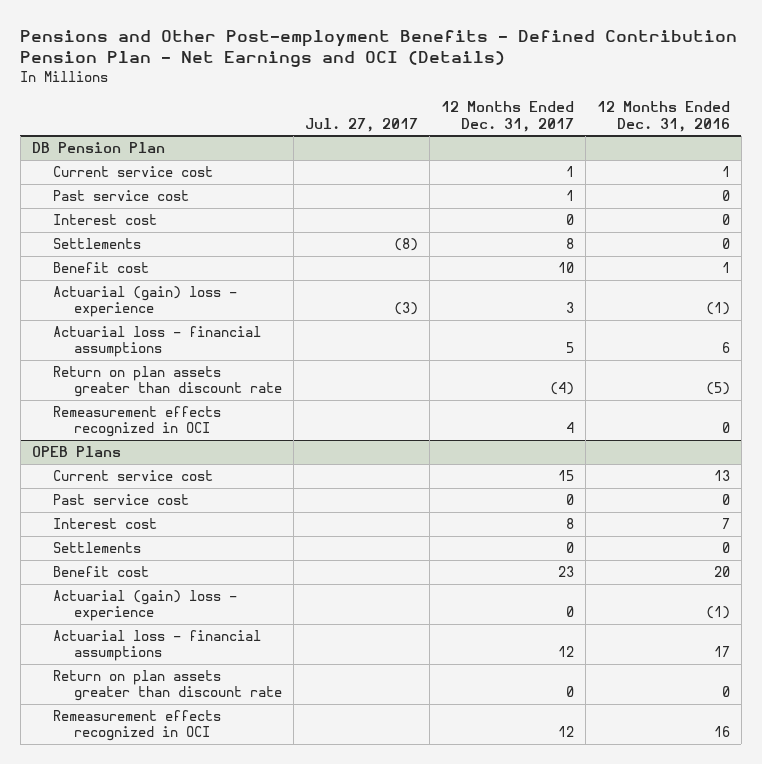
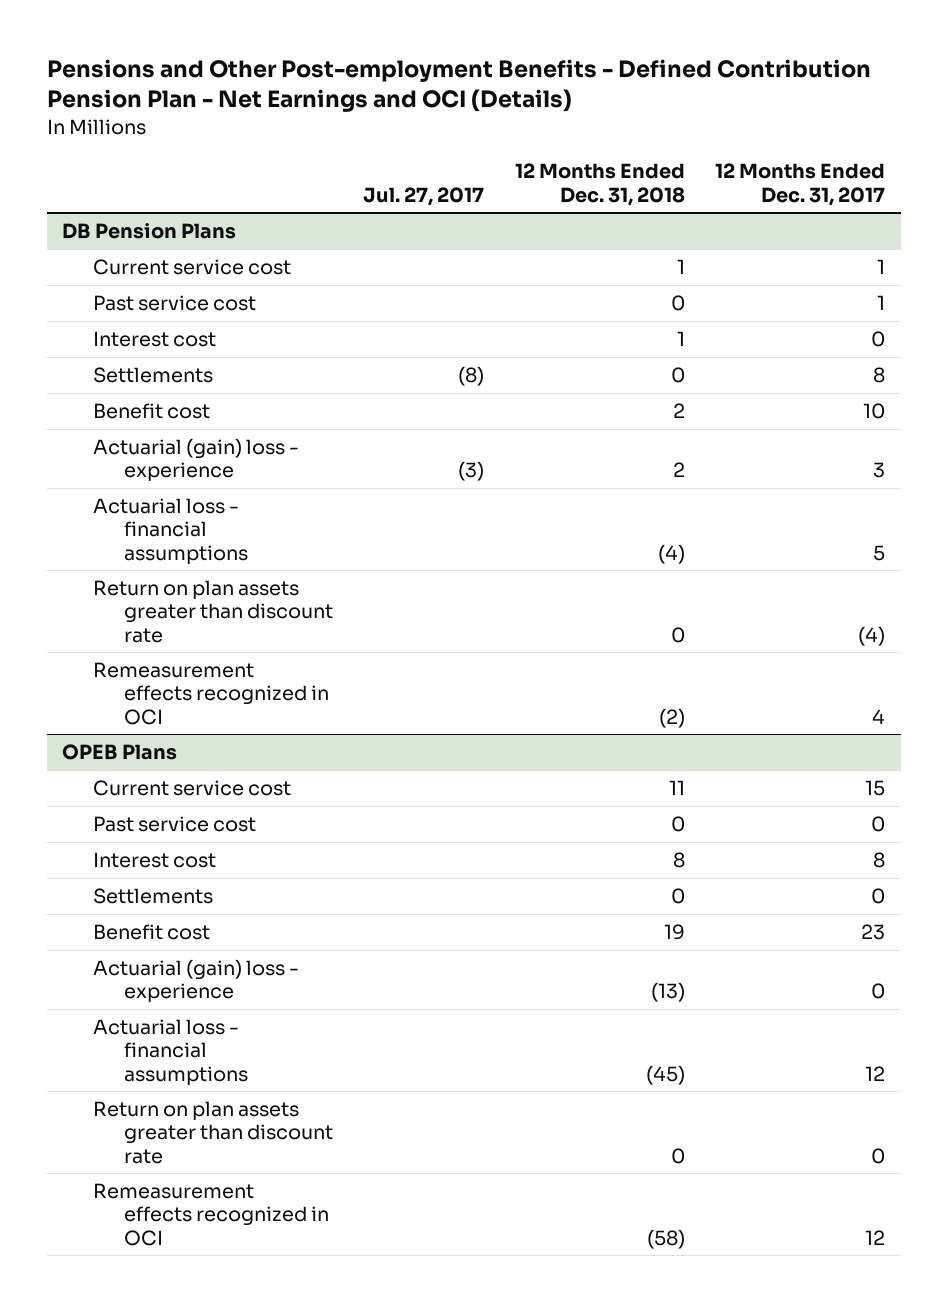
- | Jul. 27, 2017 | 12 Months Ended Dec. 31, 2017 | 12 Months Ended Dec. 31, 2016
+ | Jul. 27, 2017 | 12 Months Ended Dec. 31, 2018 | 12 Months Ended Dec. 31, 2017
- DB Pension Plan
+ DB Pension Plans

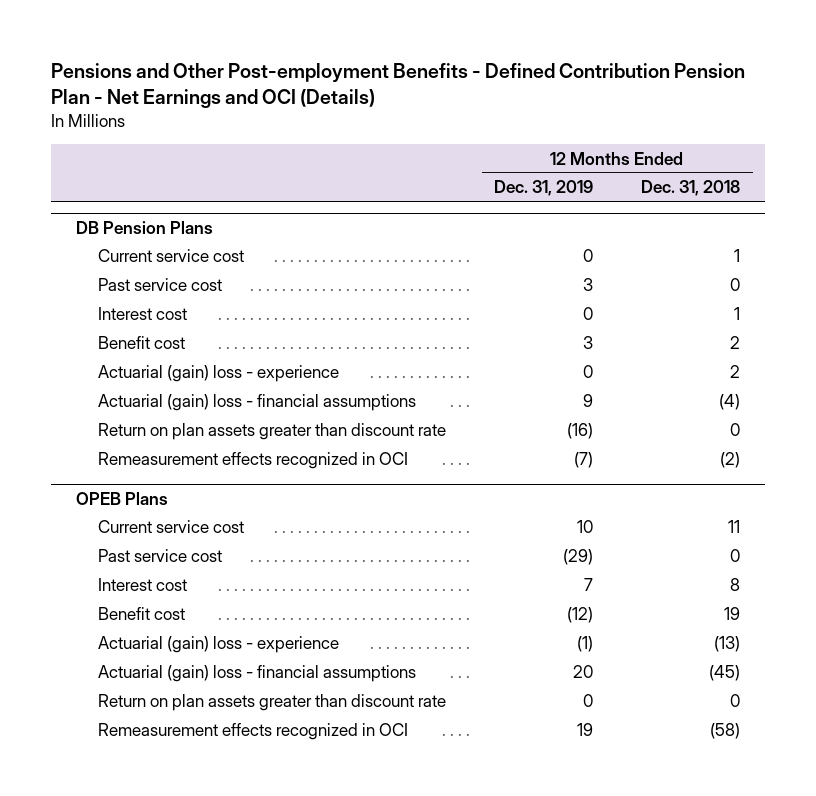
- | Jul. 27, 2017 | 12 Months Ended Dec. 31, 2018 | 12 Months Ended Dec. 31, 2017
+ | 12 Months Ended Dec. 31, 2019 | 12 Months Ended Dec. 31, 2018
@ DB Pension Plans
- Settlements | (8) | 0 | 8
- Actuarial loss - financial assumptions | | (4) | 5
+ Actuarial (gain) loss - financial assumptions | 9 | (4)
@ OPEB Plans
- Settlements | | 0 | 0
- Actuarial loss - financial assumptions | | (45) | 12
+ Actuarial (gain) loss - financial assumptions | 20 | (45)

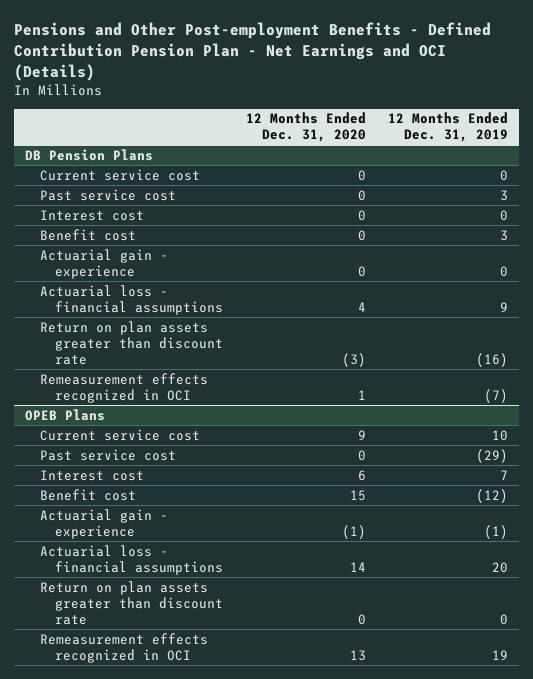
- | 12 Months Ended Dec. 31, 2019 | 12 Months Ended Dec. 31, 2018
+ | 12 Months Ended Dec. 31, 2020 | 12 Months Ended Dec. 31, 2019
@ DB Pension Plans
- Actuarial (gain) loss - experience | 0 | 2
- Actuarial (gain) loss - financial assumptions | 9 | (4)
+ Actuarial gain - experience | 0 | 0
+ Actuarial loss - financial assumptions | 4 | 9
@ OPEB Plans
- Actuarial (gain) loss - experience | (1) | (13)
- Actuarial (gain) loss - financial assumptions | 20 | (45)
+ Actuarial gain - experience | (1) | (1)
+ Actuarial loss - financial assumptions | 14 | 20

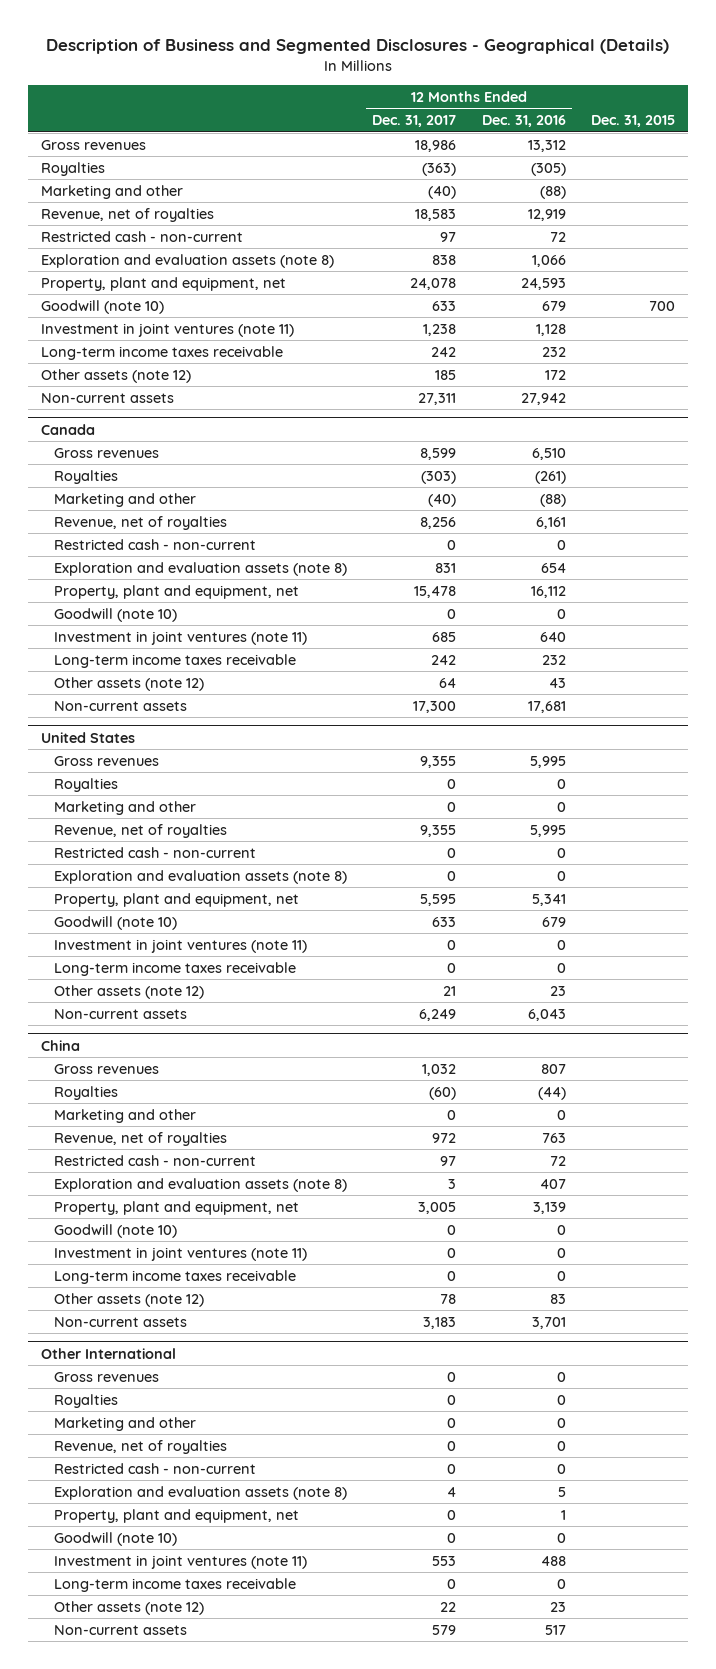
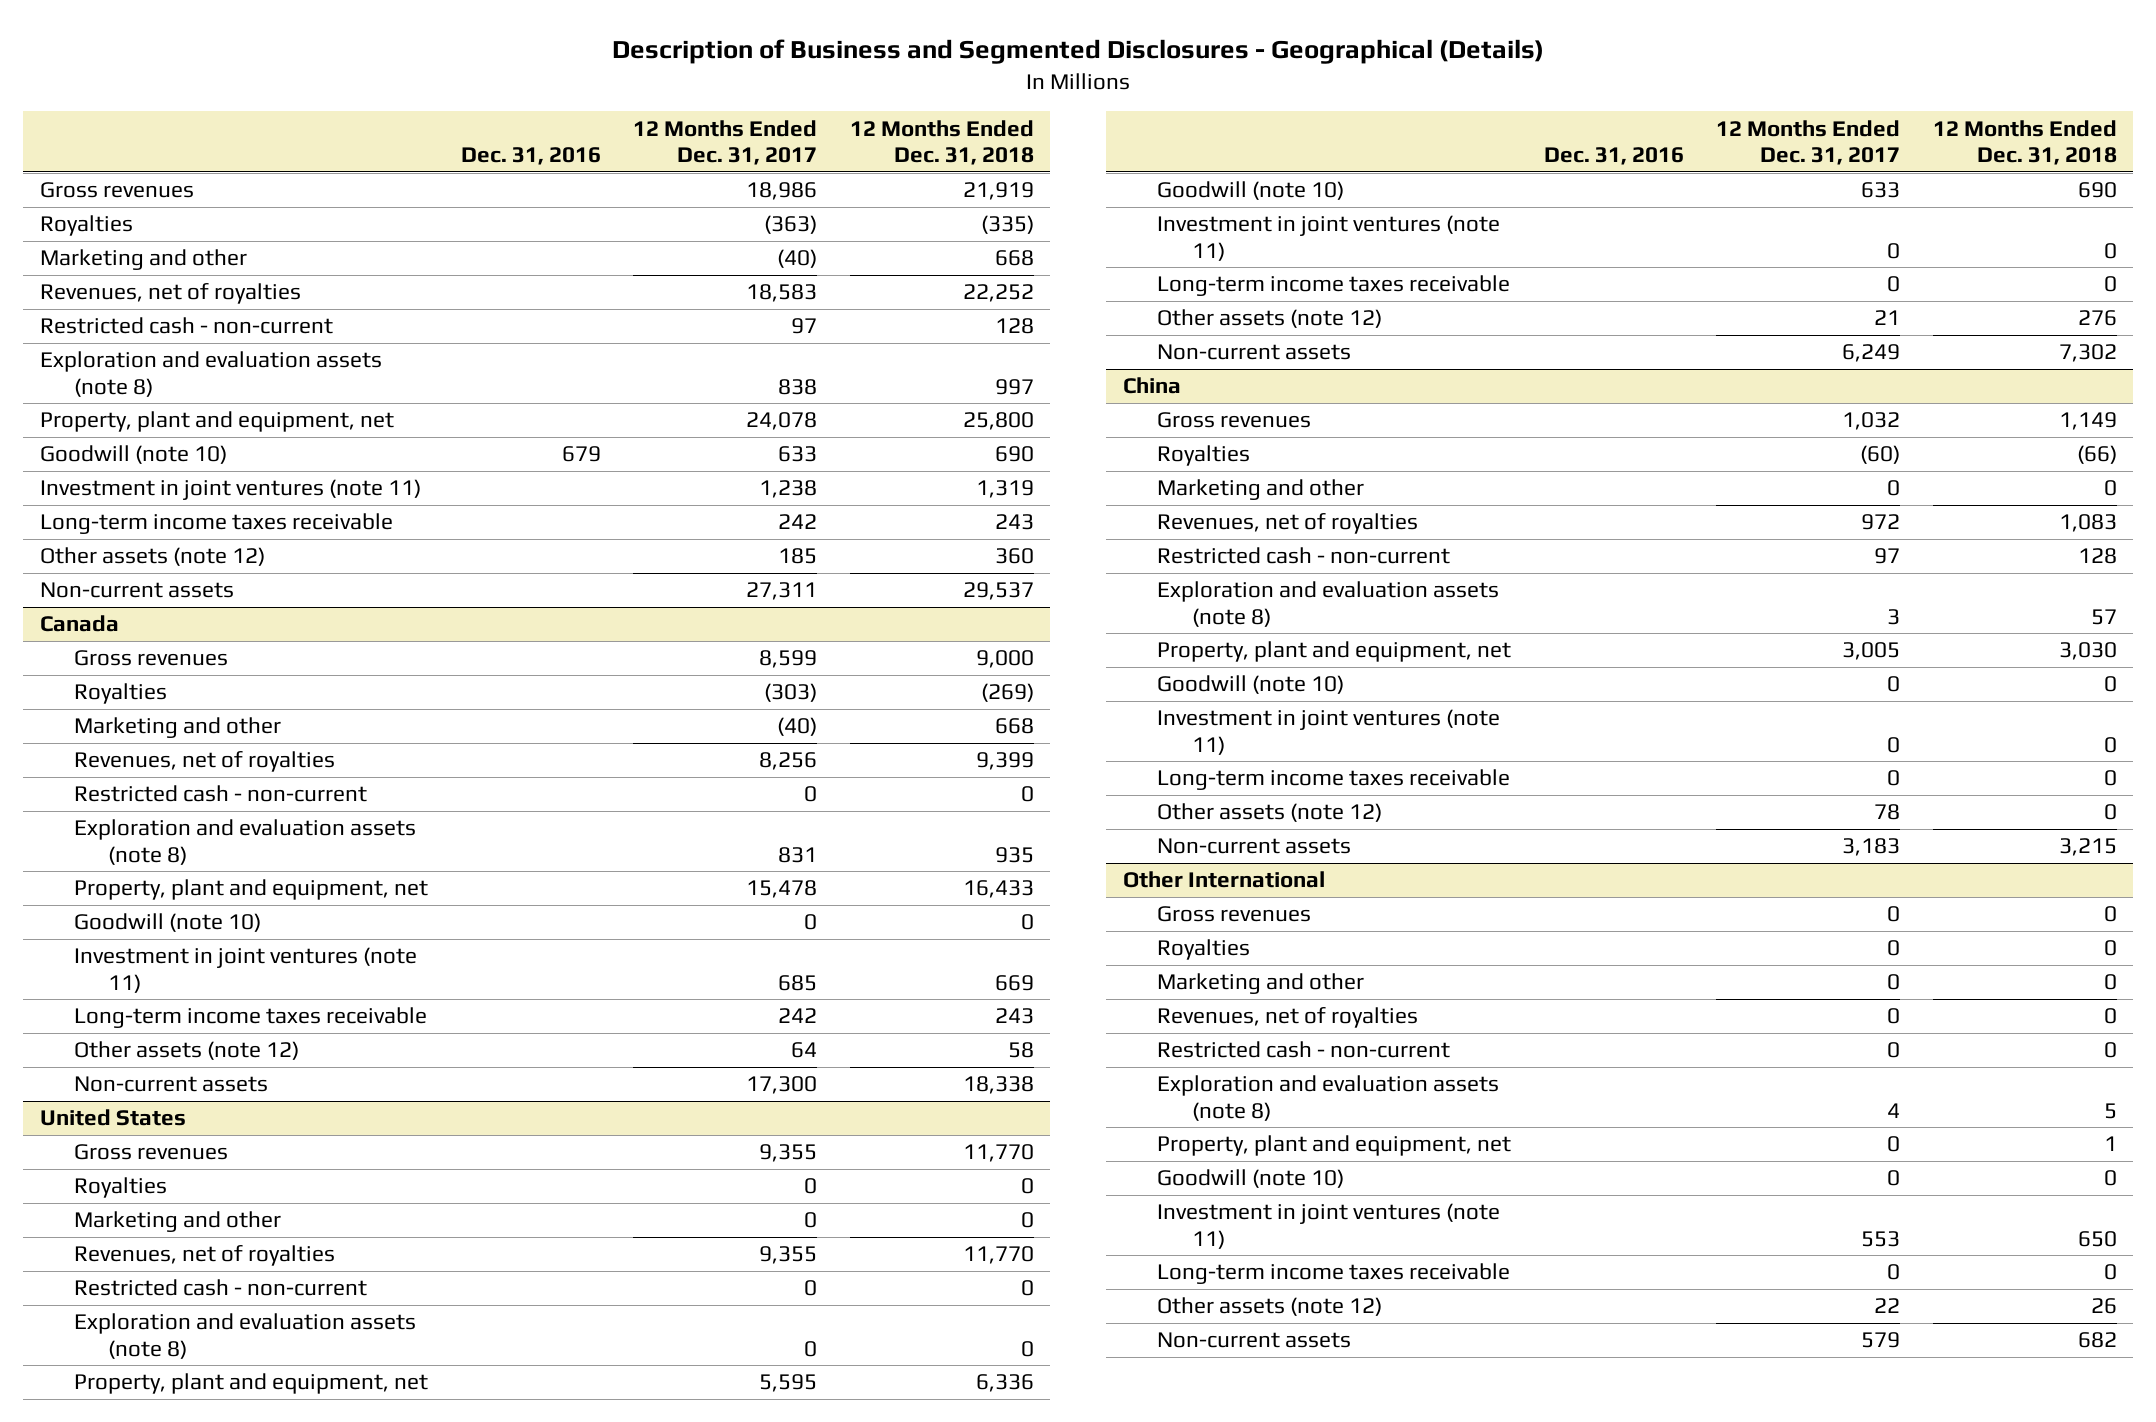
- | 12 Months Ended Dec. 31, 2017 | 12 Months Ended Dec. 31, 2016 | Dec. 31, 2015
+ | Dec. 31, 2016 | 12 Months Ended Dec. 31, 2017 | 12 Months Ended Dec. 31, 2018
- Revenue, net of royalties | 18,583 | 12,919 |
+ Revenues, net of royalties | | 18,583 | 22,252
@ Canada
- Revenue, net of royalties | 8,256 | 6,161 |
+ Revenues, net of royalties | | 8,256 | 9,399
@ United States
- Revenue, net of royalties | 9,355 | 5,995 |
+ Revenues, net of royalties | | 9,355 | 11,770
@ China
- Revenue, net of royalties | 972 | 763 |
+ Revenues, net of royalties | | 972 | 1,083
@ Other International
- Revenue, net of royalties | 0 | 0 |
+ Revenues, net of royalties | | 0 | 0

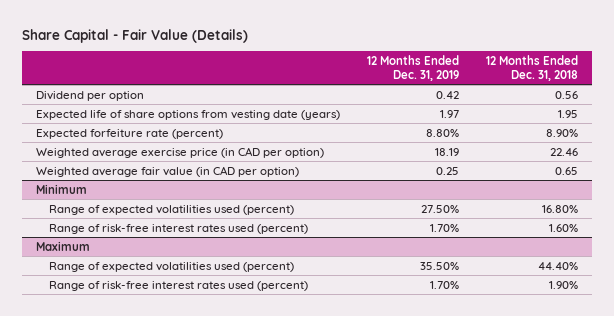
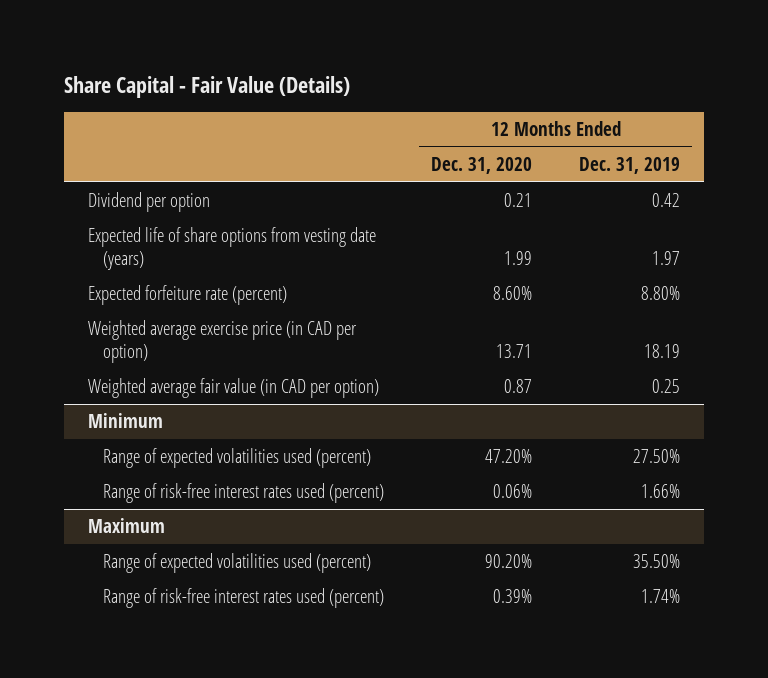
- | 12 Months Ended Dec. 31, 2019 | 12 Months Ended Dec. 31, 2018
+ | 12 Months Ended Dec. 31, 2020 | 12 Months Ended Dec. 31, 2019
@ Minimum
- Range of risk-free interest rates used (percent) | 1.70% | 1.60%
+ Range of risk-free interest rates used (percent) | 0.06% | 1.66%
@ Maximum
- Range of risk-free interest rates used (percent) | 1.70% | 1.90%
+ Range of risk-free interest rates used (percent) | 0.39% | 1.74%

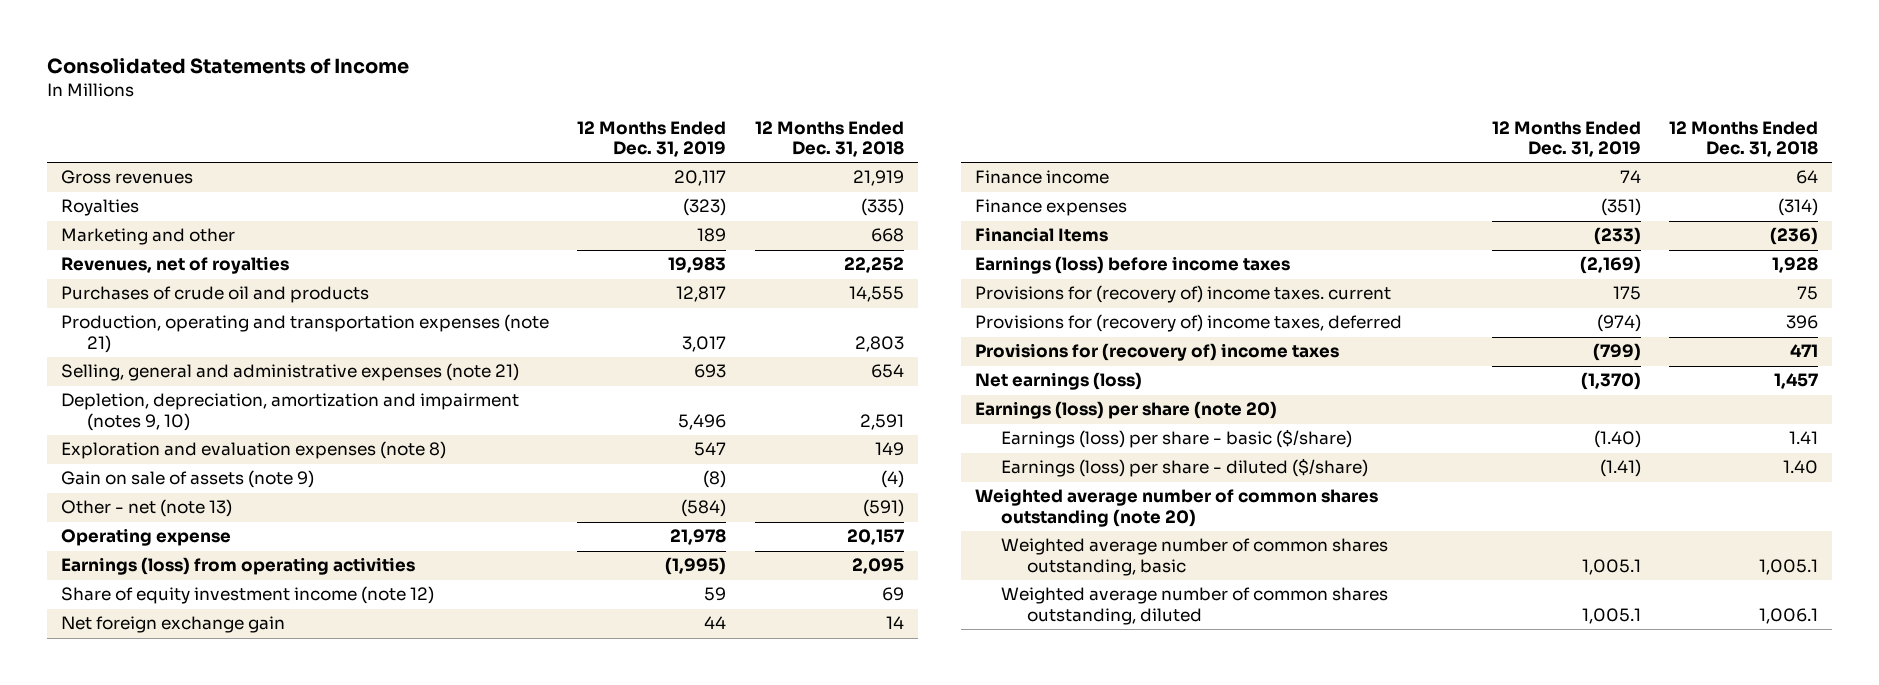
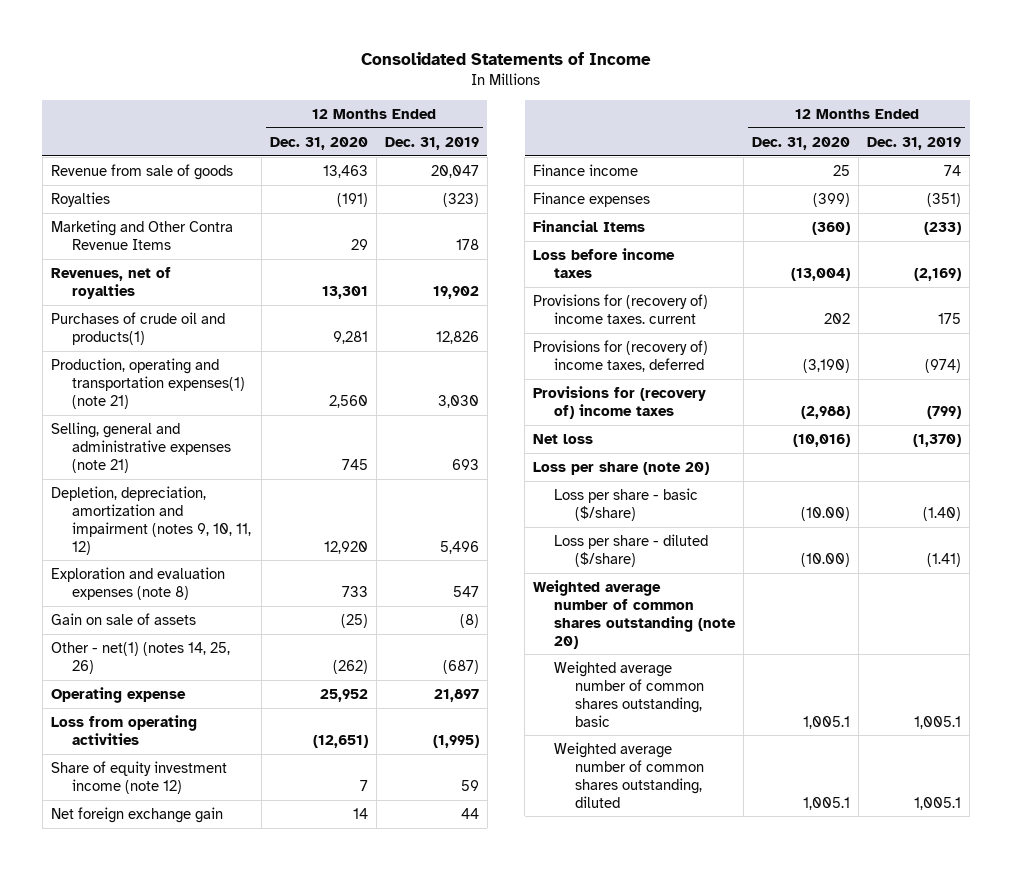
- | 12 Months Ended Dec. 31, 2019 | 12 Months Ended Dec. 31, 2018
+ | 12 Months Ended Dec. 31, 2020 | 12 Months Ended Dec. 31, 2019
- Gross revenues | 20,117 | 21,919
+ Revenue from sale of goods | 13,463 | 20,047
- Marketing and other | 189 | 668
- Revenues, net of royalties | 19,983 | 22,252
- Purchases of crude oil and products | 12,817 | 14,555
- Production, operating and transportation expenses (note 21) | 3,017 | 2,803
+ Marketing and Other Contra Revenue Items | 29 | 178
+ Revenues, net of royalties | 13,301 | 19,902
+ Purchases of crude oil and products(1) | 9,281 | 12,826
+ Production, operating and transportation expenses(1) (note 21) | 2,560 | 3,030
- Depletion, depreciation, amortization and impairment (notes 9, 10) | 5,496 | 2,591
+ Depletion, depreciation, amortization and impairment (notes 9, 10, 11, 12) | 12,920 | 5,496
- Gain on sale of assets (note 9) | (8) | (4)
- Other - net (note 13) | (584) | (591)
- Operating expense | 21,978 | 20,157
- Earnings (loss) from operating activities | (1,995) | 2,095
+ Gain on sale of assets | (25) | (8)
+ Other - net(1) (notes 14, 25, 26) | (262) | (687)
+ Operating expense | 25,952 | 21,897
+ Loss from operating activities | (12,651) | (1,995)
- Earnings (loss) before income taxes | (2,169) | 1,928
+ Loss before income taxes | (13,004) | (2,169)
- Net earnings (loss) | (1,370) | 1,457
- Earnings (loss) per share (note 20)
- Earnings (loss) per share - basic ($/share) | (1.40) | 1.41
- Earnings (loss) per share - diluted ($/share) | (1.41) | 1.40
+ Net loss | (10,016) | (1,370)
+ Loss per share (note 20)
+ Loss per share - basic ($/share) | (10.00) | (1.40)
+ Loss per share - diluted ($/share) | (10.00) | (1.41)

